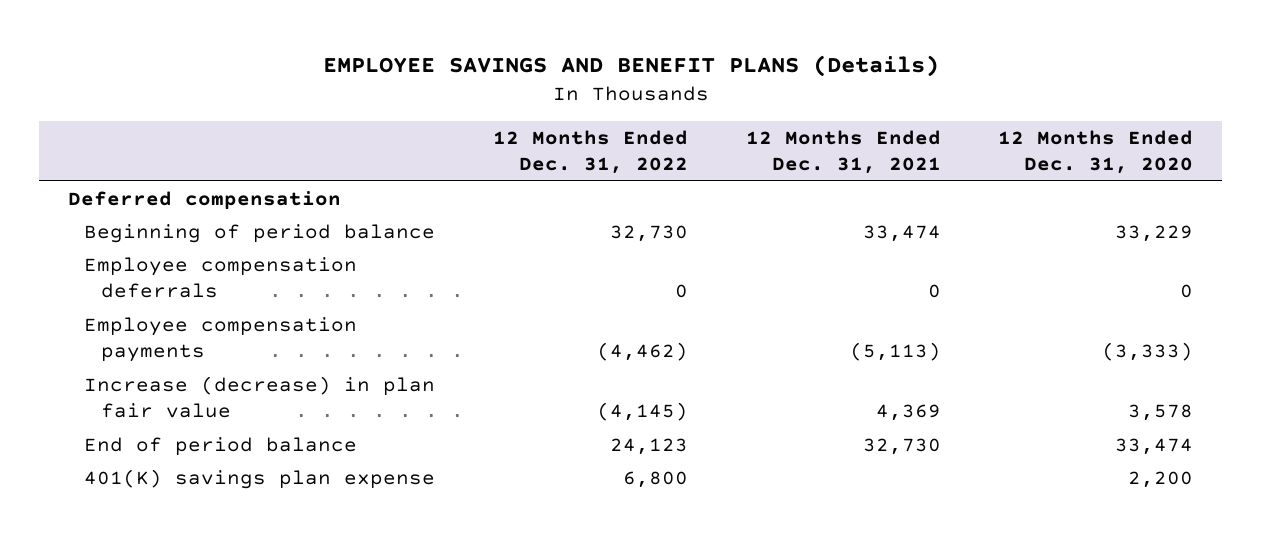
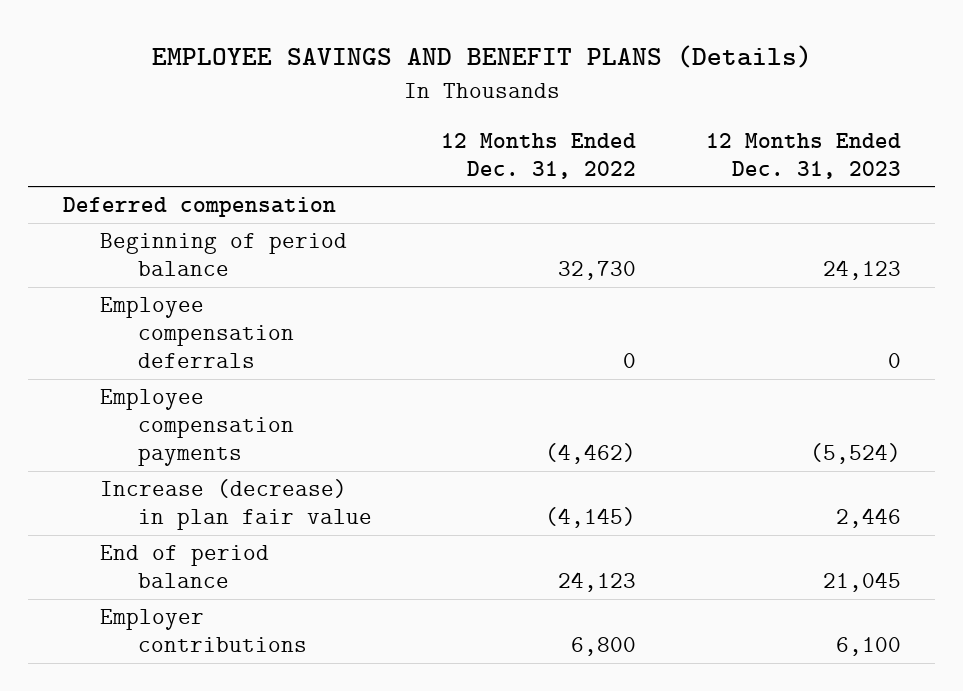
- | 12 Months Ended Dec. 31, 2022 | 12 Months Ended Dec. 31, 2021 | 12 Months Ended Dec. 31, 2020
+ | 12 Months Ended Dec. 31, 2022 | 12 Months Ended Dec. 31, 2023
- 401(K) savings plan expense | 6,800 | | 2,200
+ Employer contributions | 6,800 | 6,100

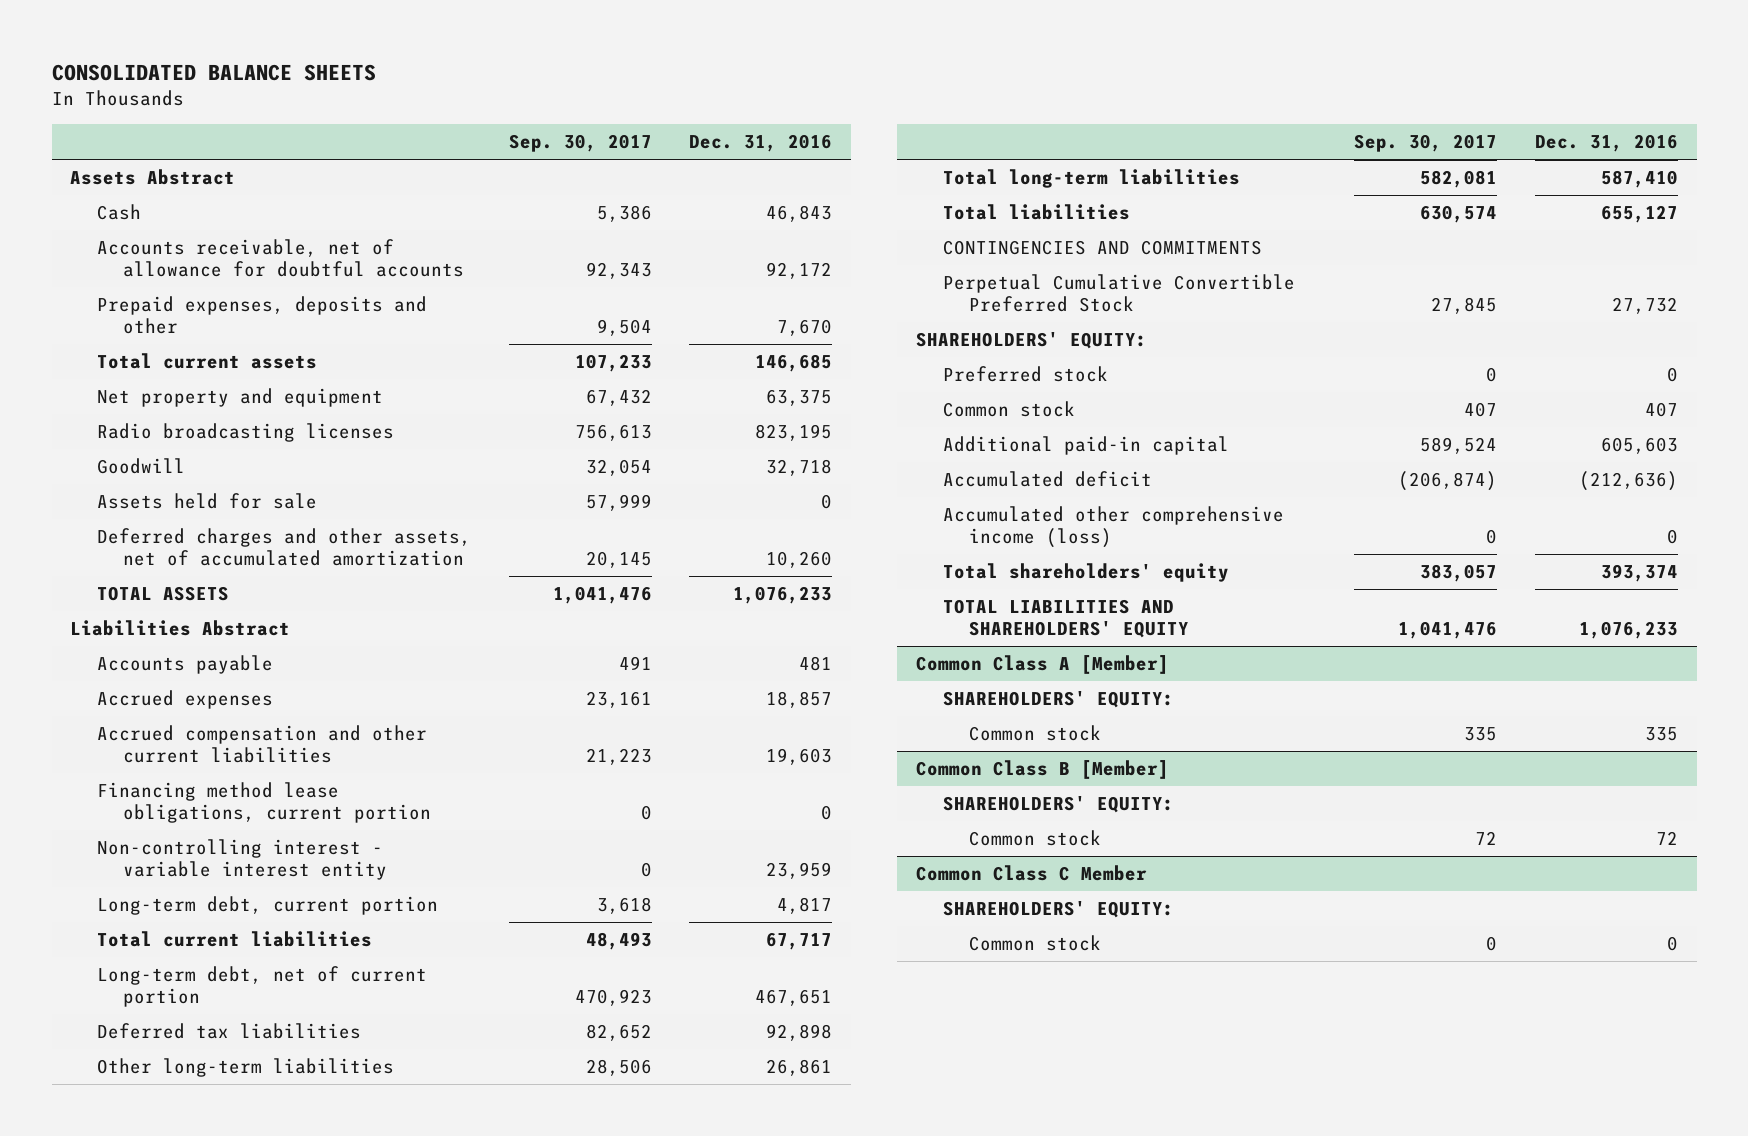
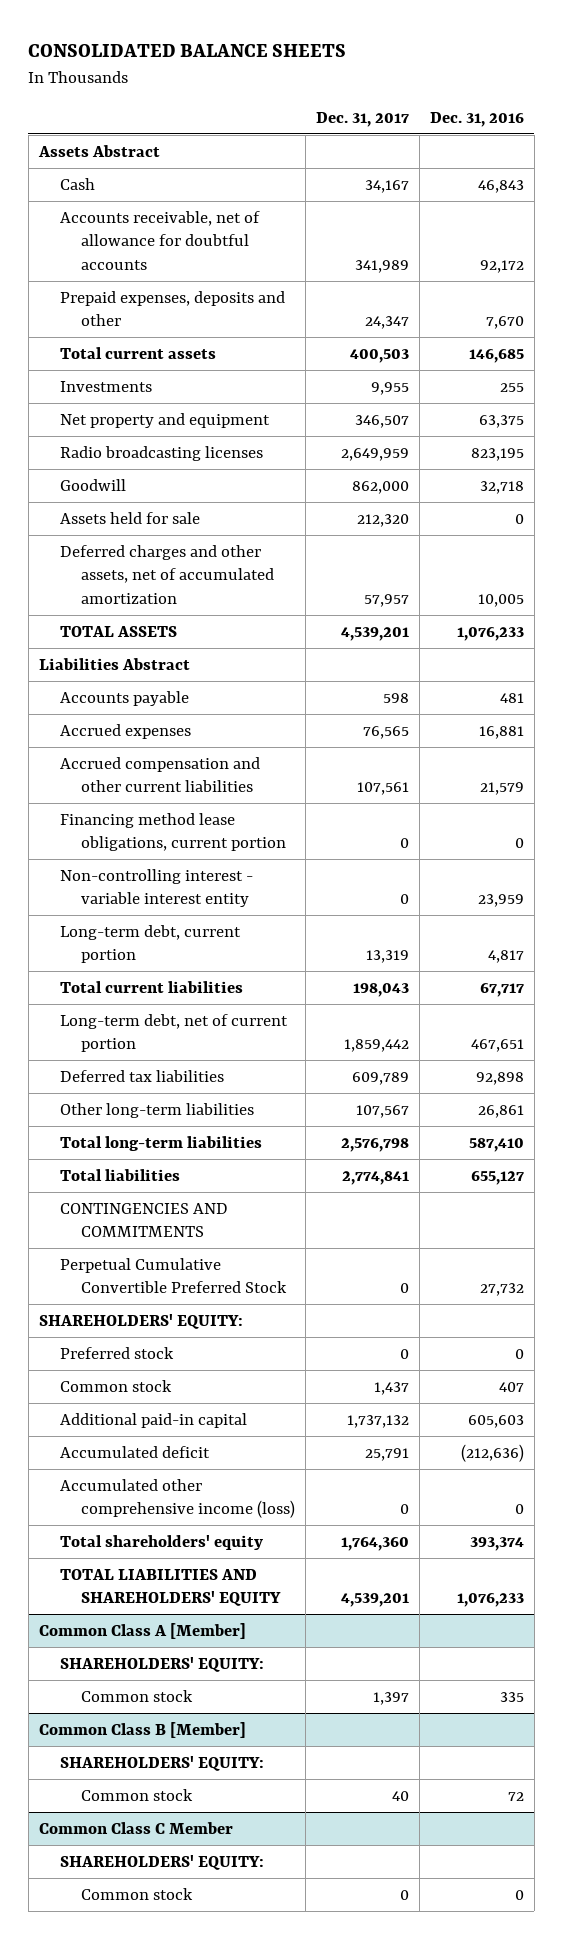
- | Sep. 30, 2017 | Dec. 31, 2016
+ | Dec. 31, 2017 | Dec. 31, 2016
+ Investments | 9,955 | 255
- Deferred charges and other assets, net of accumulated amortization | 20,145 | 10,260
+ Deferred charges and other assets, net of accumulated amortization | 57,957 | 10,005
- Accrued expenses | 23,161 | 18,857
- Accrued compensation and other current liabilities | 21,223 | 19,603
+ Accrued expenses | 76,565 | 16,881
+ Accrued compensation and other current liabilities | 107,561 | 21,579

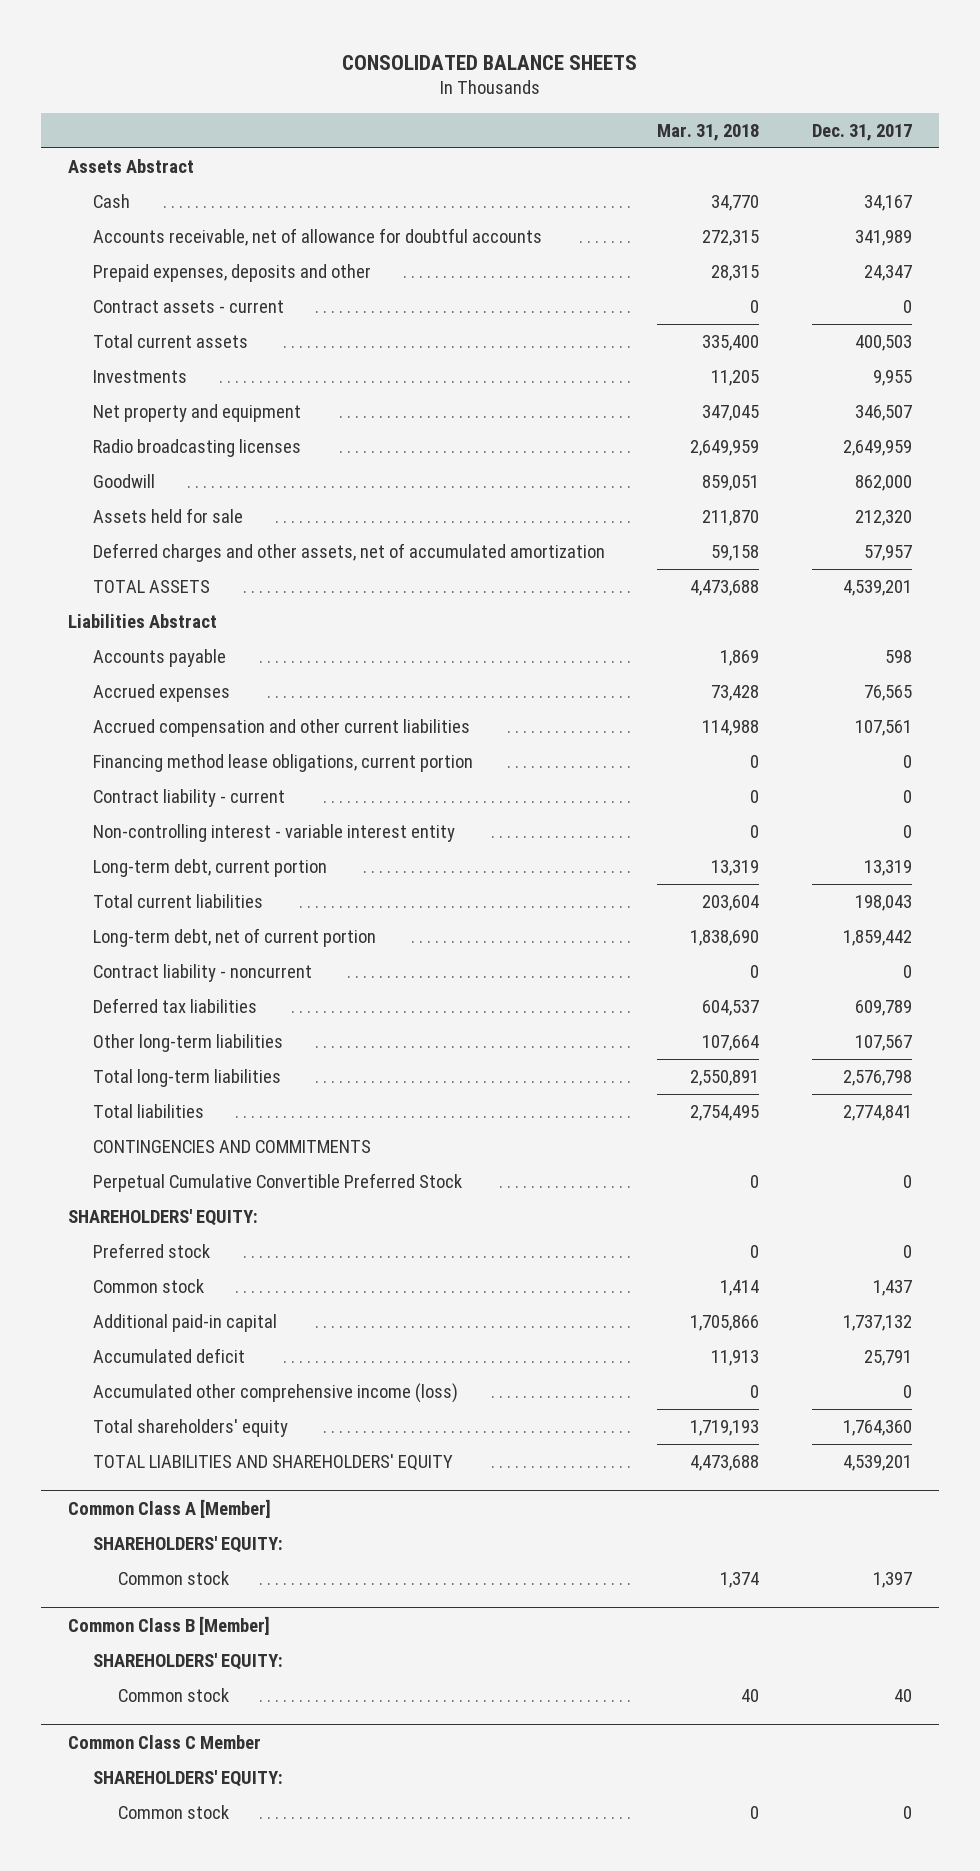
- | Dec. 31, 2017 | Dec. 31, 2016
+ | Mar. 31, 2018 | Dec. 31, 2017
+ Contract assets - current | 0 | 0
+ Contract liability - current | 0 | 0
+ Contract liability - noncurrent | 0 | 0

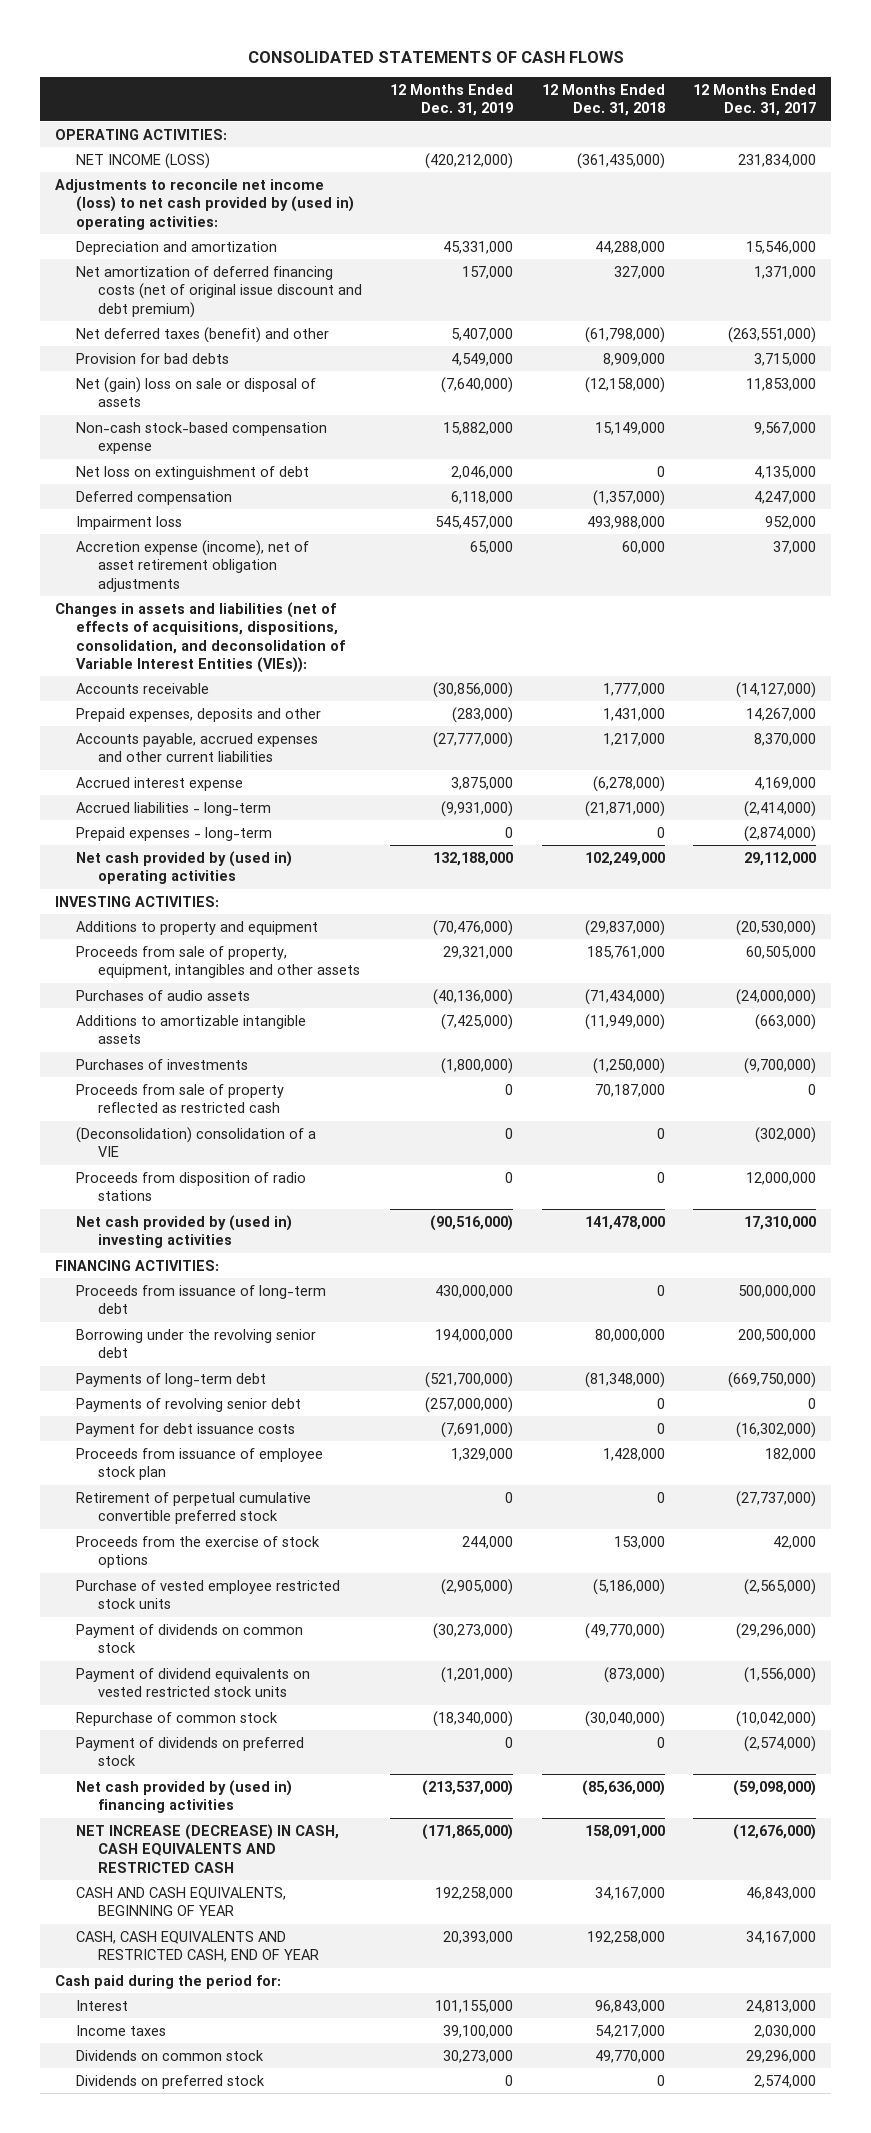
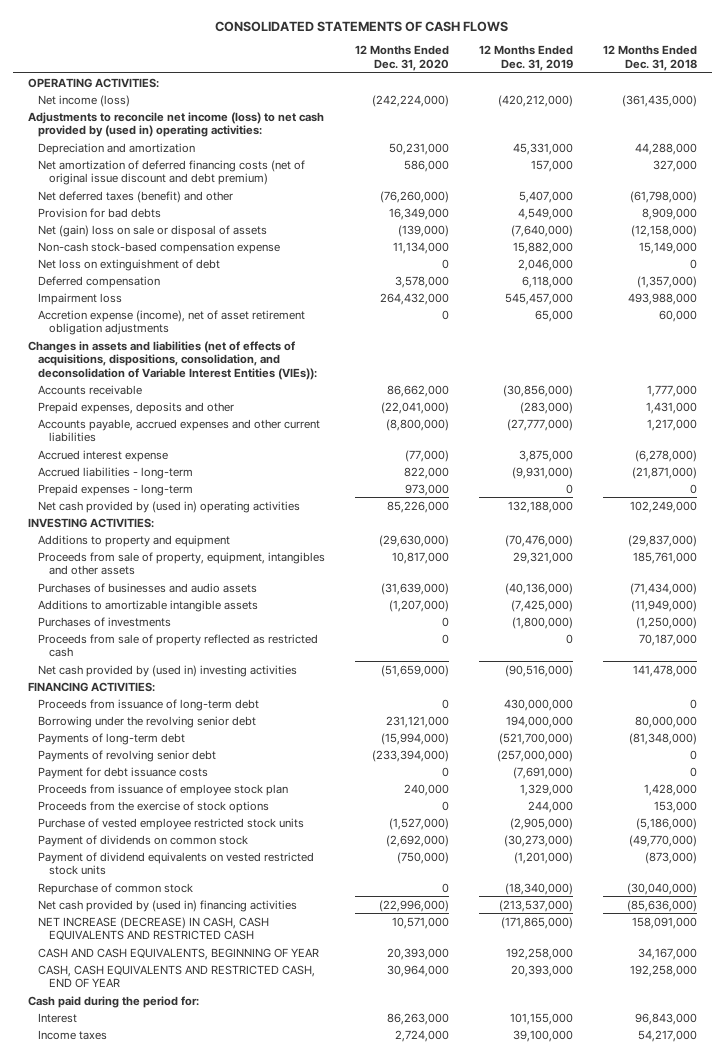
- | 12 Months Ended Dec. 31, 2019 | 12 Months Ended Dec. 31, 2018 | 12 Months Ended Dec. 31, 2017
+ | 12 Months Ended Dec. 31, 2020 | 12 Months Ended Dec. 31, 2019 | 12 Months Ended Dec. 31, 2018
- NET INCOME (LOSS) | (420,212,000) | (361,435,000) | 231,834,000
+ Net income (loss) | (242,224,000) | (420,212,000) | (361,435,000)
- Purchases of audio assets | (40,136,000) | (71,434,000) | (24,000,000)
+ Purchases of businesses and audio assets | (31,639,000) | (40,136,000) | (71,434,000)
- (Deconsolidation) consolidation of a VIE | 0 | 0 | (302,000)
- Proceeds from disposition of radio stations | 0 | 0 | 12,000,000
- Retirement of perpetual cumulative convertible preferred stock | 0 | 0 | (27,737,000)
- Payment of dividends on preferred stock | 0 | 0 | (2,574,000)
- Dividends on common stock | 30,273,000 | 49,770,000 | 29,296,000
- Dividends on preferred stock | 0 | 0 | 2,574,000

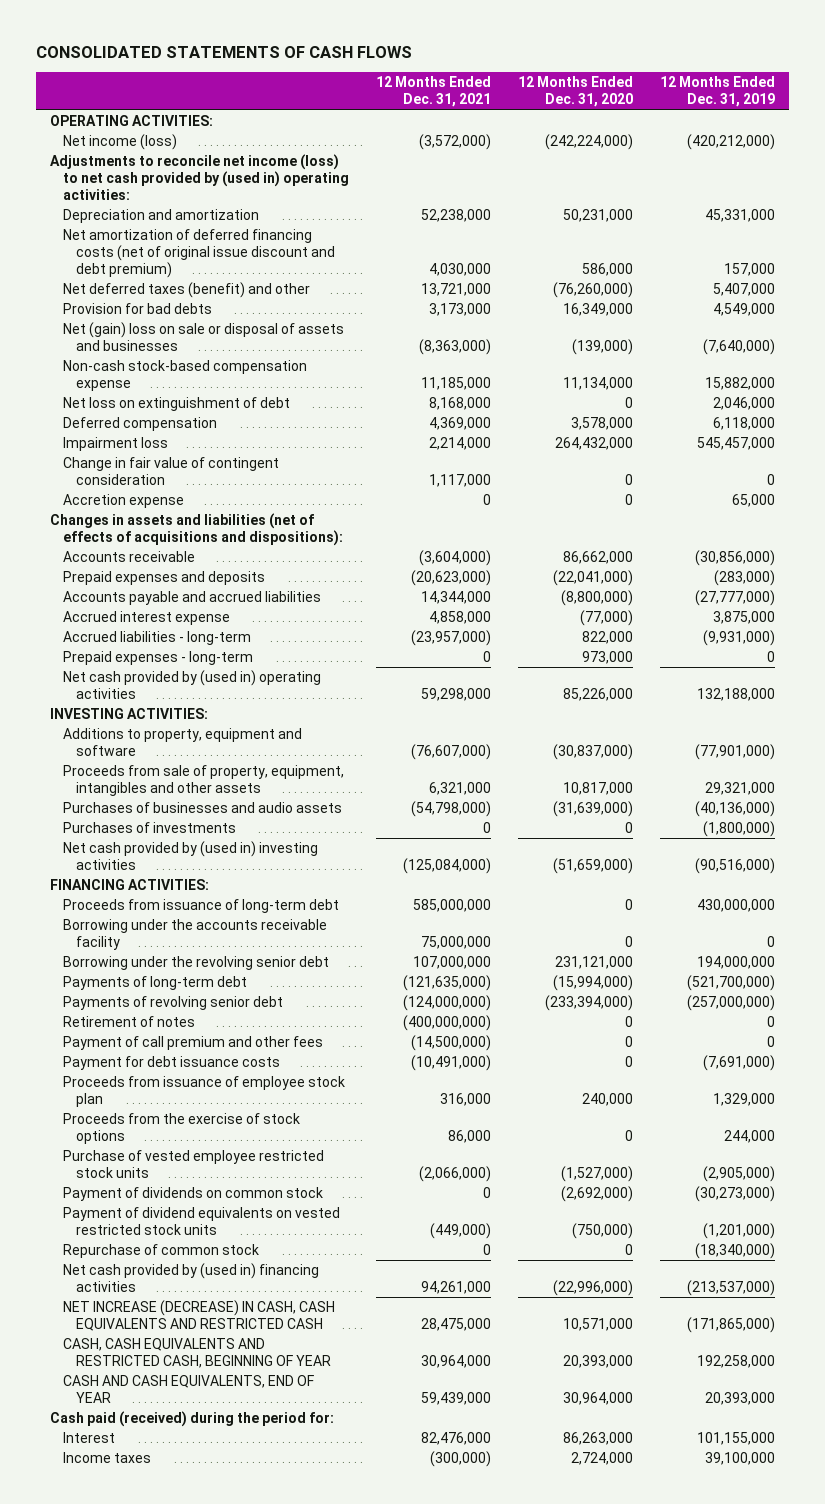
- | 12 Months Ended Dec. 31, 2020 | 12 Months Ended Dec. 31, 2019 | 12 Months Ended Dec. 31, 2018
+ | 12 Months Ended Dec. 31, 2021 | 12 Months Ended Dec. 31, 2020 | 12 Months Ended Dec. 31, 2019
- Net (gain) loss on sale or disposal of assets | (139,000) | (7,640,000) | (12,158,000)
+ Net (gain) loss on sale or disposal of assets and businesses | (8,363,000) | (139,000) | (7,640,000)
- Accretion expense (income), net of asset retirement obligation adjustments | 0 | 65,000 | 60,000
- Changes in assets and liabilities (net of effects of acquisitions, dispositions, consolidation, and deconsolidation of Variable Interest Entities (VIEs)):
+ Change in fair value of contingent consideration | 1,117,000 | 0 | 0
+ Accretion expense | 0 | 0 | 65,000
+ Changes in assets and liabilities (net of effects of acquisitions and dispositions):
- Prepaid expenses, deposits and other | (22,041,000) | (283,000) | 1,431,000
- Accounts payable, accrued expenses and other current liabilities | (8,800,000) | (27,777,000) | 1,217,000
+ Prepaid expenses and deposits | (20,623,000) | (22,041,000) | (283,000)
+ Accounts payable and accrued liabilities | 14,344,000 | (8,800,000) | (27,777,000)
- Additions to property and equipment | (29,630,000) | (70,476,000) | (29,837,000)
+ Additions to property, equipment and software | (76,607,000) | (30,837,000) | (77,901,000)
- Additions to amortizable intangible assets | (1,207,000) | (7,425,000) | (11,949,000)
- Proceeds from sale of property reflected as restricted cash | 0 | 0 | 70,187,000
+ Borrowing under the accounts receivable facility | 75,000,000 | 0 | 0
+ Retirement of notes | (400,000,000) | 0 | 0
+ Payment of call premium and other fees | (14,500,000) | 0 | 0
- CASH AND CASH EQUIVALENTS, BEGINNING OF YEAR | 20,393,000 | 192,258,000 | 34,167,000
- CASH, CASH EQUIVALENTS AND RESTRICTED CASH, END OF YEAR | 30,964,000 | 20,393,000 | 192,258,000
- Cash paid during the period for:
+ CASH, CASH EQUIVALENTS AND RESTRICTED CASH, BEGINNING OF YEAR | 30,964,000 | 20,393,000 | 192,258,000
+ CASH AND CASH EQUIVALENTS, END OF YEAR | 59,439,000 | 30,964,000 | 20,393,000
+ Cash paid (received) during the period for:

